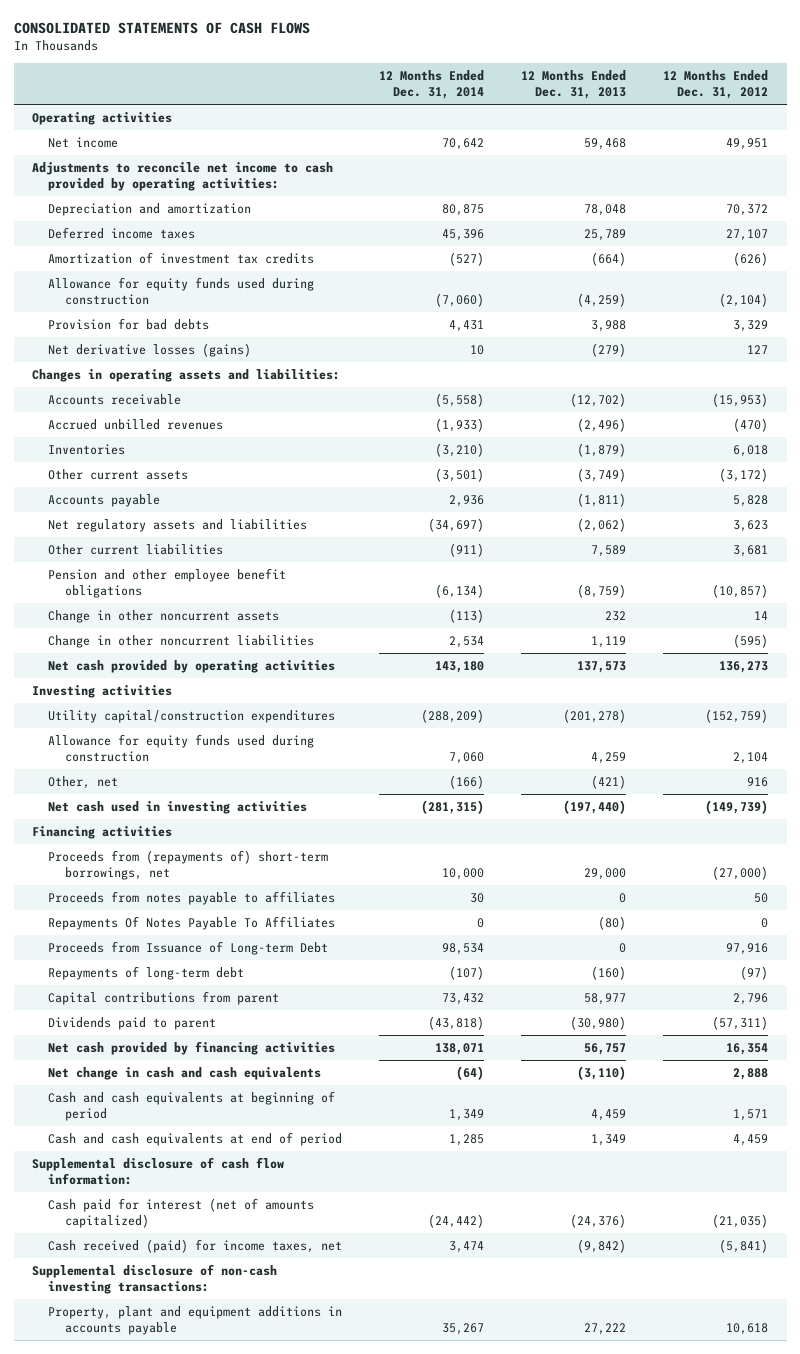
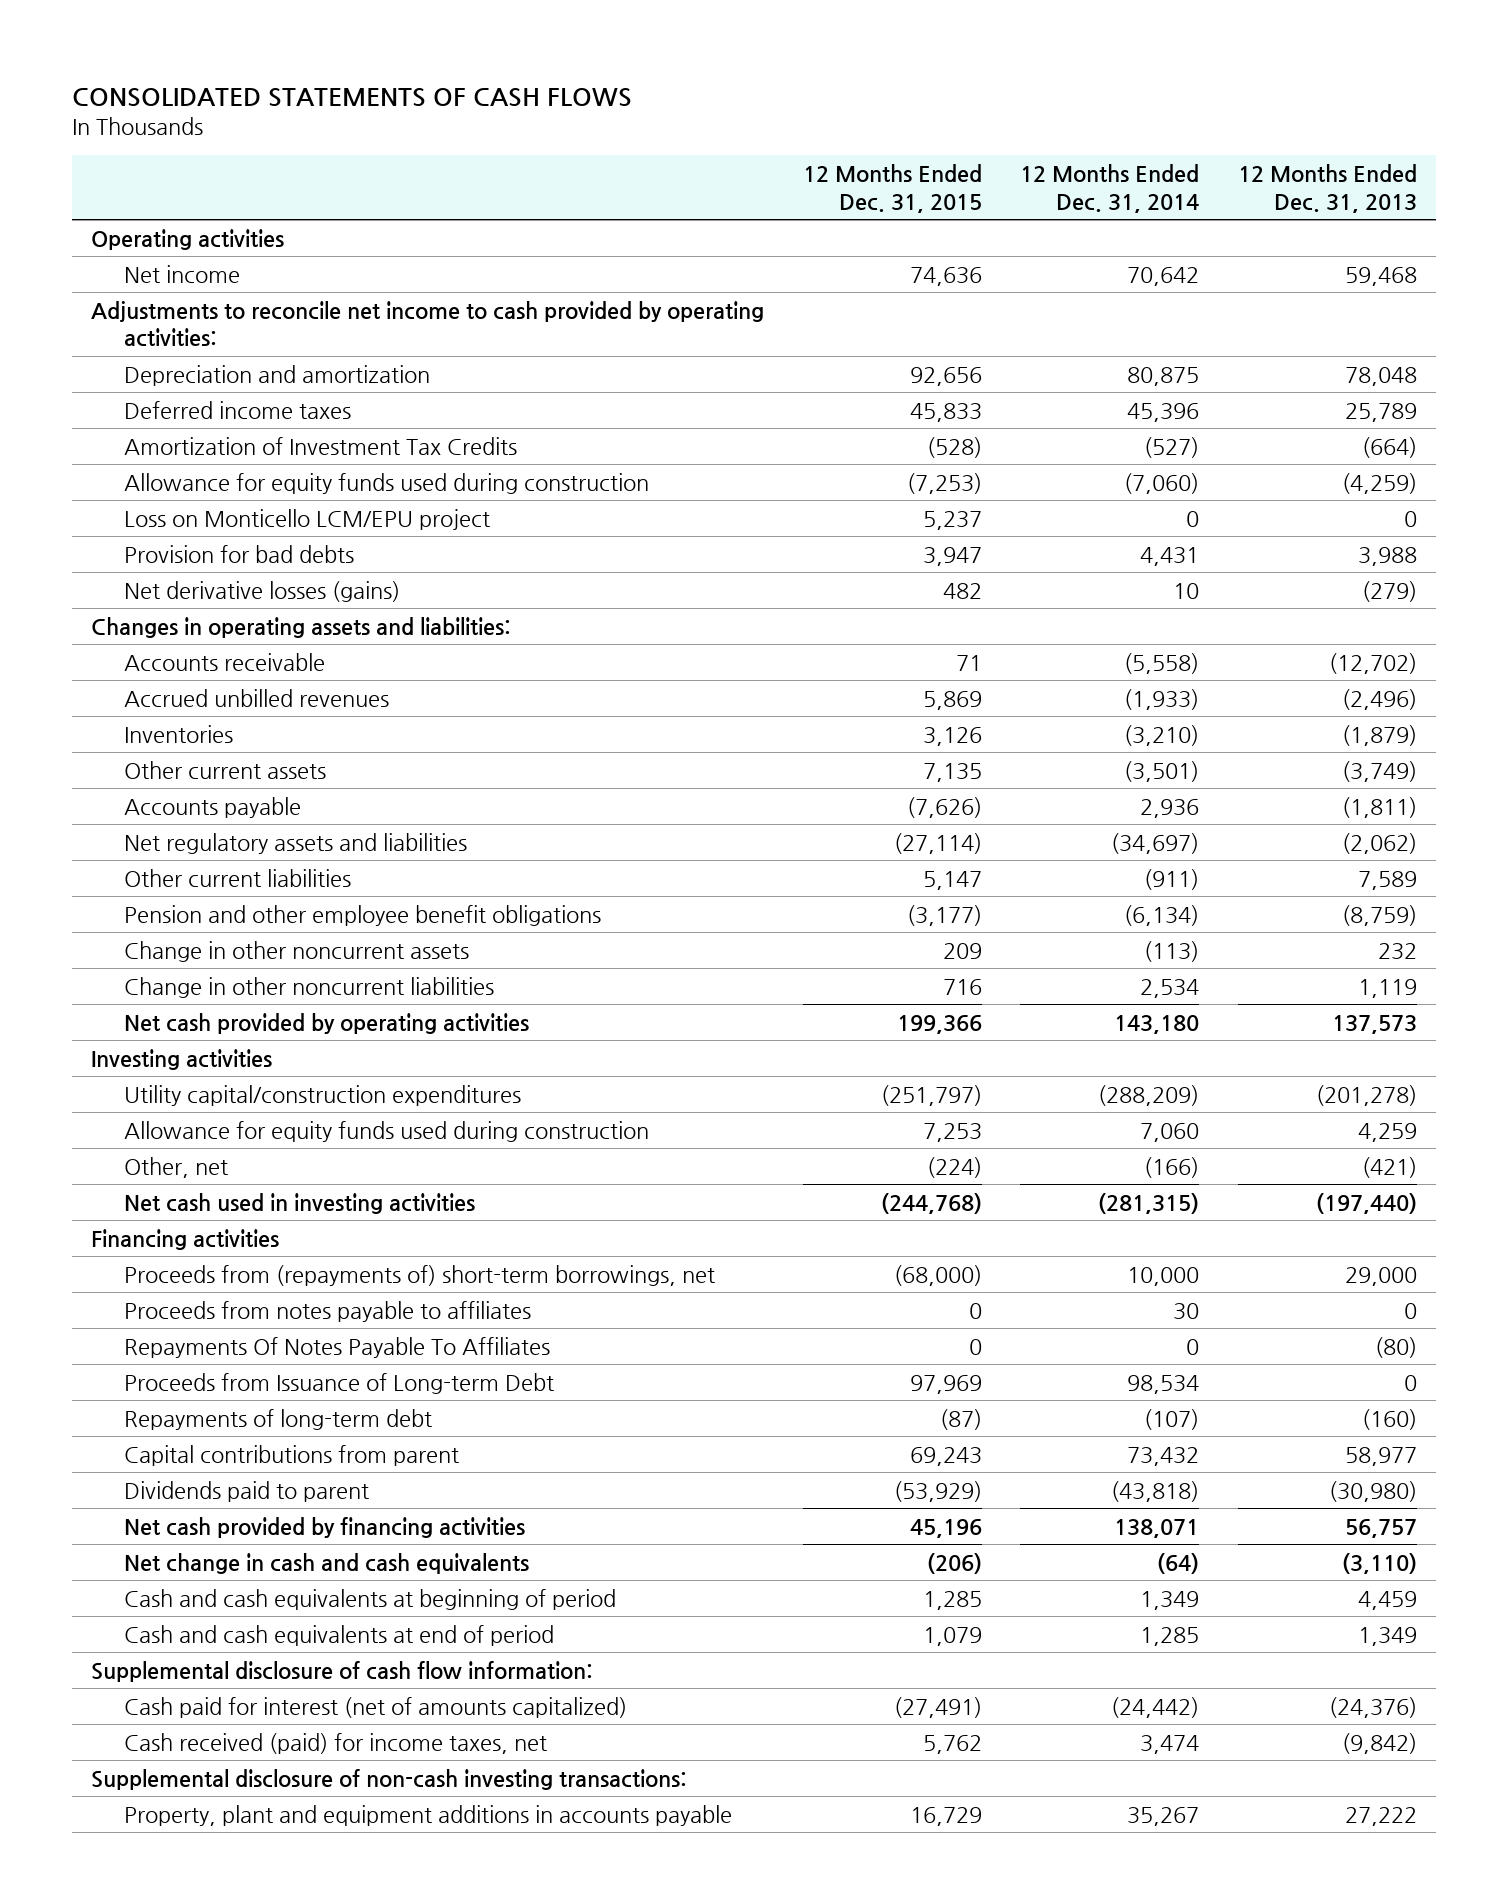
- | 12 Months Ended Dec. 31, 2014 | 12 Months Ended Dec. 31, 2013 | 12 Months Ended Dec. 31, 2012
+ | 12 Months Ended Dec. 31, 2015 | 12 Months Ended Dec. 31, 2014 | 12 Months Ended Dec. 31, 2013
- Amortization of investment tax credits | (527) | (664) | (626)
+ Amortization of Investment Tax Credits | (528) | (527) | (664)
+ Loss on Monticello LCM/EPU project | 5,237 | 0 | 0

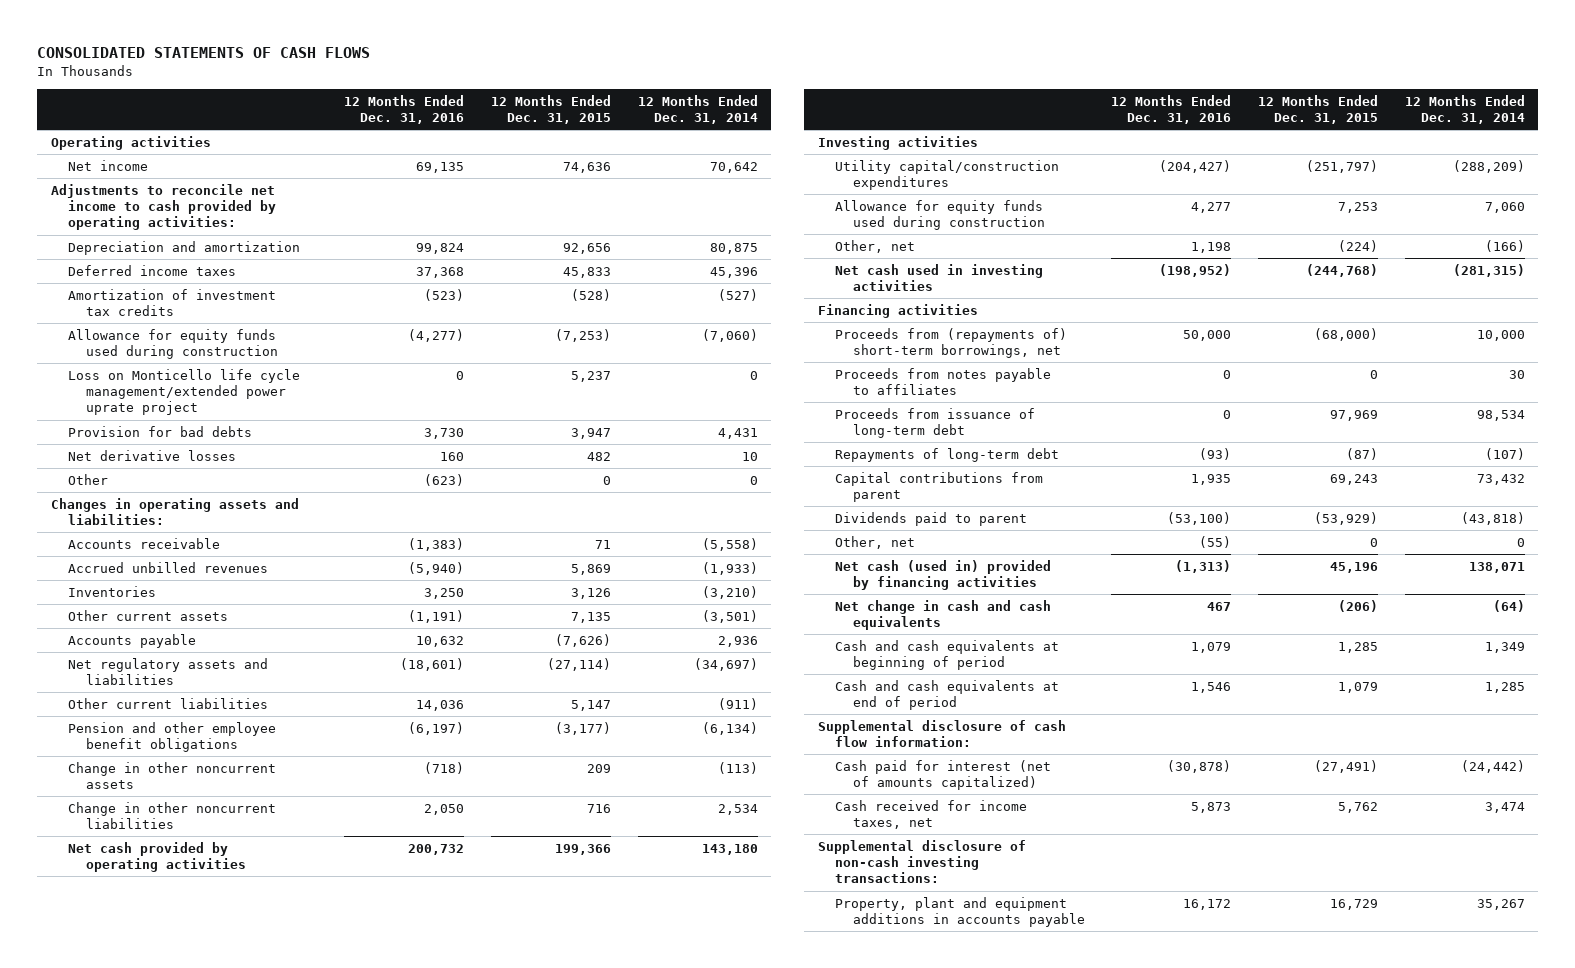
- | 12 Months Ended Dec. 31, 2015 | 12 Months Ended Dec. 31, 2014 | 12 Months Ended Dec. 31, 2013
+ | 12 Months Ended Dec. 31, 2016 | 12 Months Ended Dec. 31, 2015 | 12 Months Ended Dec. 31, 2014
- Amortization of Investment Tax Credits | (528) | (527) | (664)
+ Amortization of investment tax credits | (523) | (528) | (527)
- Loss on Monticello LCM/EPU project | 5,237 | 0 | 0
+ Loss on Monticello life cycle management/extended power uprate project | 0 | 5,237 | 0
- Net derivative losses (gains) | 482 | 10 | (279)
+ Net derivative losses | 160 | 482 | 10
+ Other | (623) | 0 | 0
- Repayments Of Notes Payable To Affiliates | 0 | 0 | (80)
- Proceeds from Issuance of Long-term Debt | 97,969 | 98,534 | 0
+ Proceeds from issuance of long-term debt | 0 | 97,969 | 98,534
- Net cash provided by financing activities | 45,196 | 138,071 | 56,757
+ Other, net | (55) | 0 | 0
+ Net cash (used in) provided by financing activities | (1,313) | 45,196 | 138,071
- Cash received (paid) for income taxes, net | 5,762 | 3,474 | (9,842)
+ Cash received for income taxes, net | 5,873 | 5,762 | 3,474

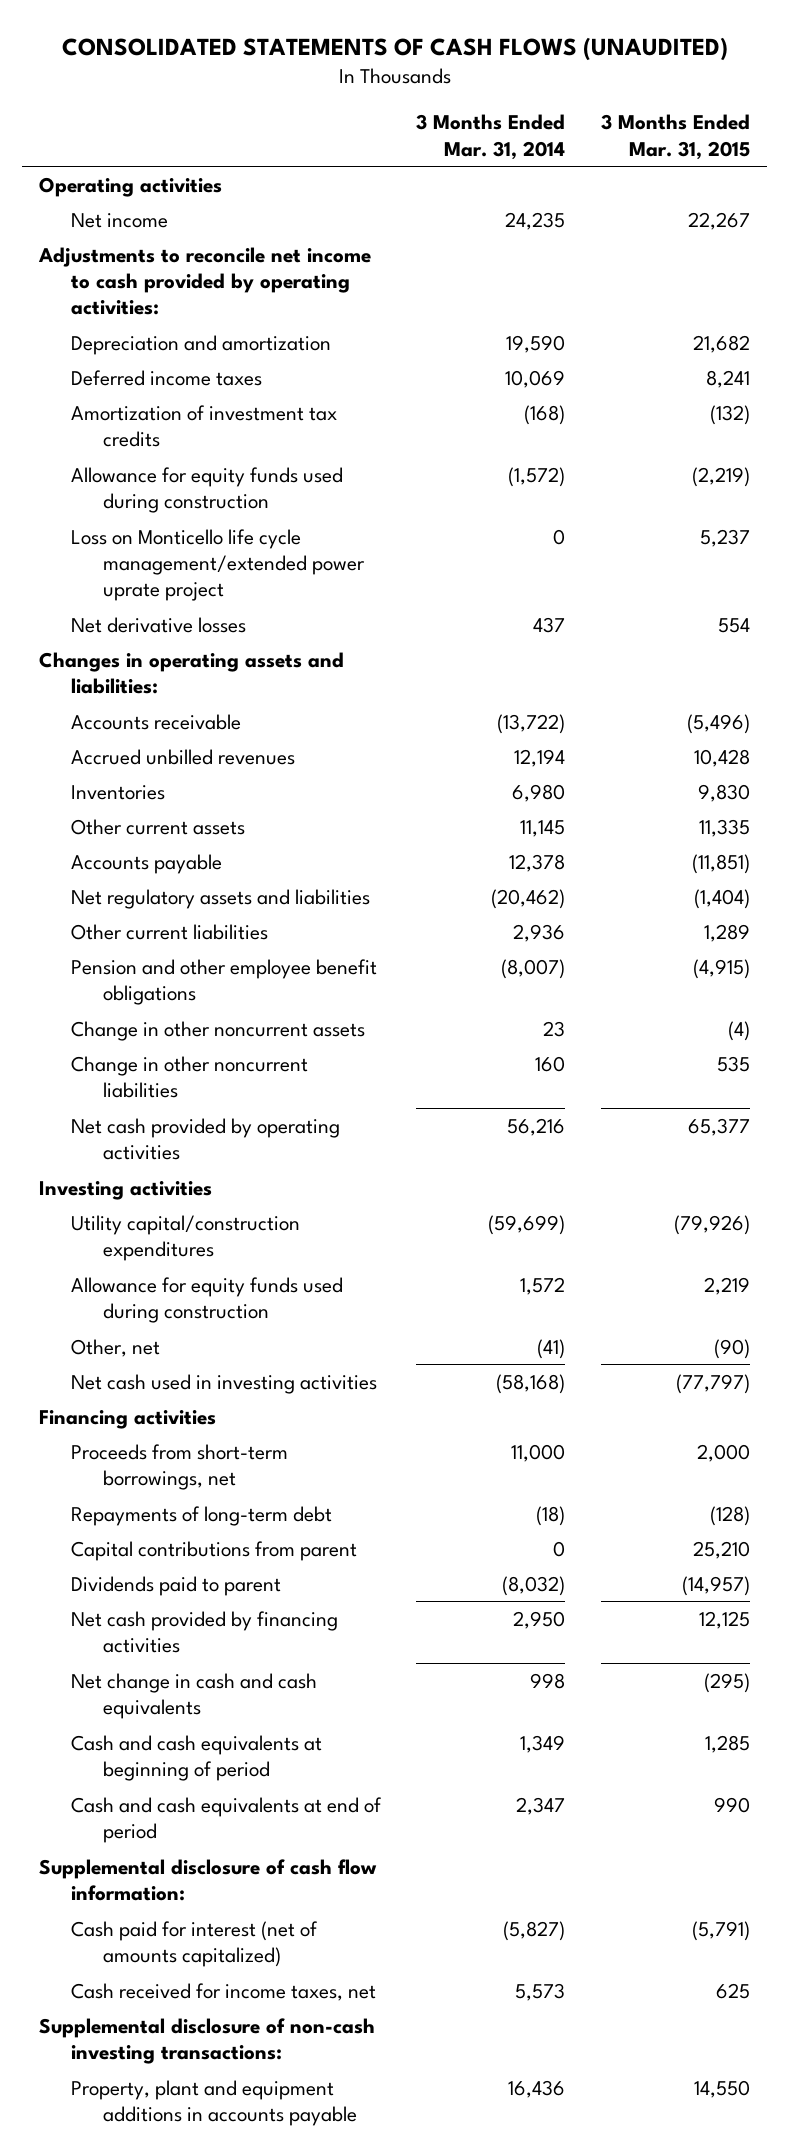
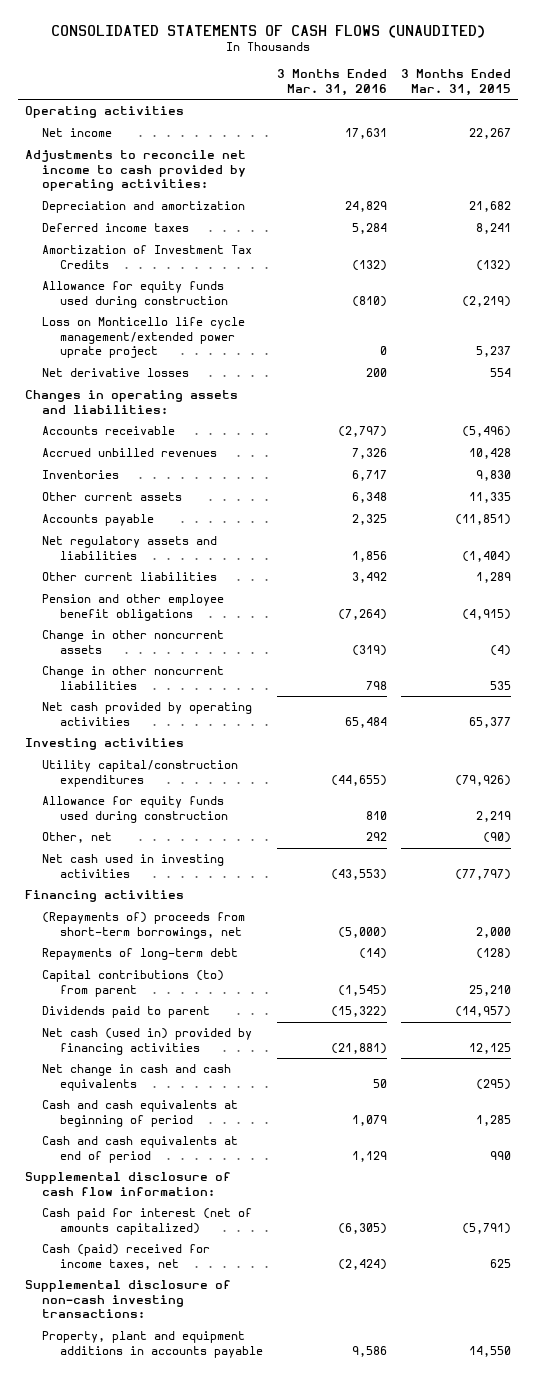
- | 3 Months Ended Mar. 31, 2014 | 3 Months Ended Mar. 31, 2015
+ | 3 Months Ended Mar. 31, 2016 | 3 Months Ended Mar. 31, 2015
- Amortization of investment tax credits | (168) | (132)
+ Amortization of Investment Tax Credits | (132) | (132)
- Proceeds from short-term borrowings, net | 11,000 | 2,000
+ (Repayments of) proceeds from short-term borrowings, net | (5,000) | 2,000
- Capital contributions from parent | 0 | 25,210
+ Capital contributions (to) from parent | (1,545) | 25,210
- Net cash provided by financing activities | 2,950 | 12,125
+ Net cash (used in) provided by financing activities | (21,881) | 12,125
- Cash received for income taxes, net | 5,573 | 625
+ Cash (paid) received for income taxes, net | (2,424) | 625

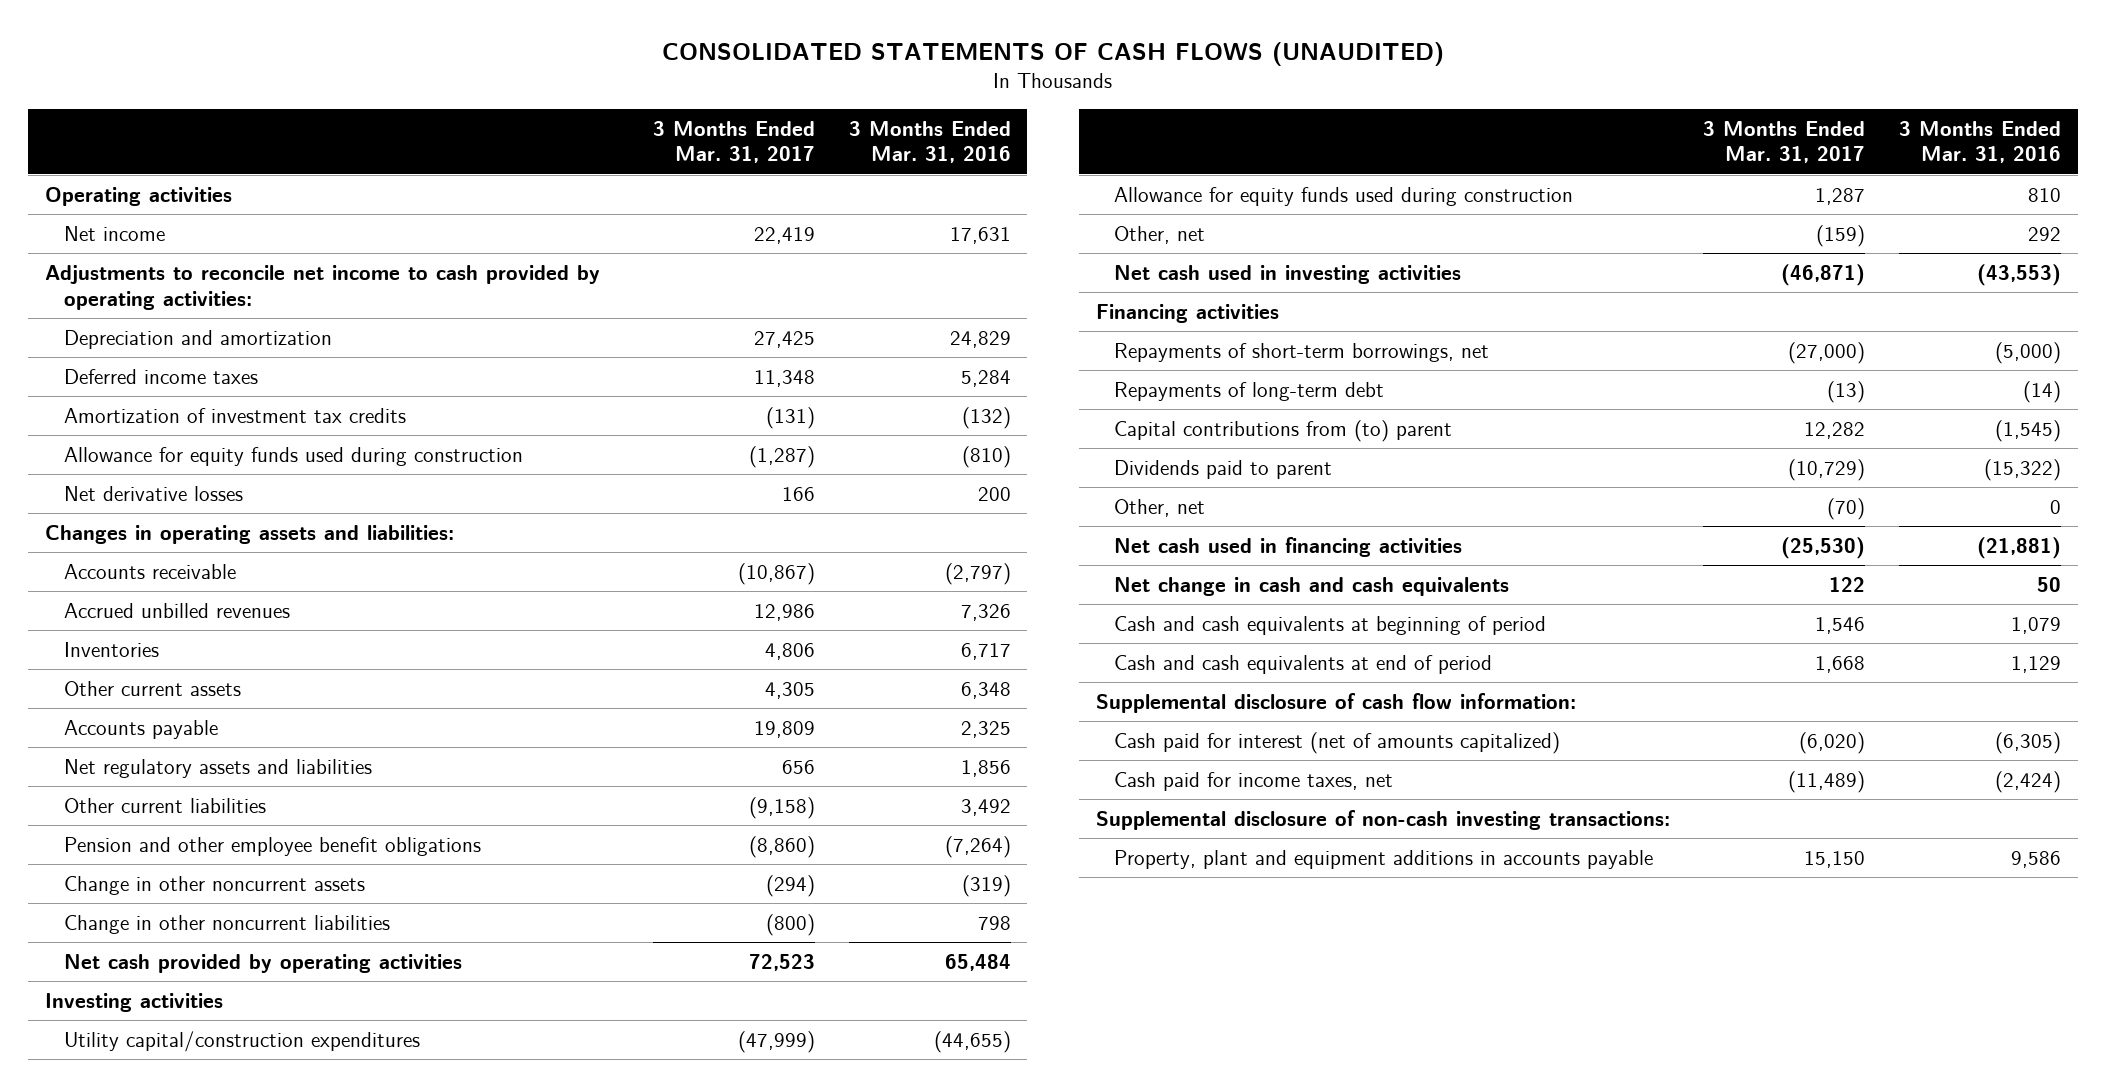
- | 3 Months Ended Mar. 31, 2016 | 3 Months Ended Mar. 31, 2015
+ | 3 Months Ended Mar. 31, 2017 | 3 Months Ended Mar. 31, 2016
- Amortization of Investment Tax Credits | (132) | (132)
+ Amortization of investment tax credits | (131) | (132)
- Loss on Monticello life cycle management/extended power uprate project | 0 | 5,237
- (Repayments of) proceeds from short-term borrowings, net | (5,000) | 2,000
+ Repayments of short-term borrowings, net | (27,000) | (5,000)
- Capital contributions (to) from parent | (1,545) | 25,210
+ Capital contributions from (to) parent | 12,282 | (1,545)
- Net cash (used in) provided by financing activities | (21,881) | 12,125
+ Other, net | (70) | 0
+ Net cash used in financing activities | (25,530) | (21,881)
- Cash (paid) received for income taxes, net | (2,424) | 625
+ Cash paid for income taxes, net | (11,489) | (2,424)

